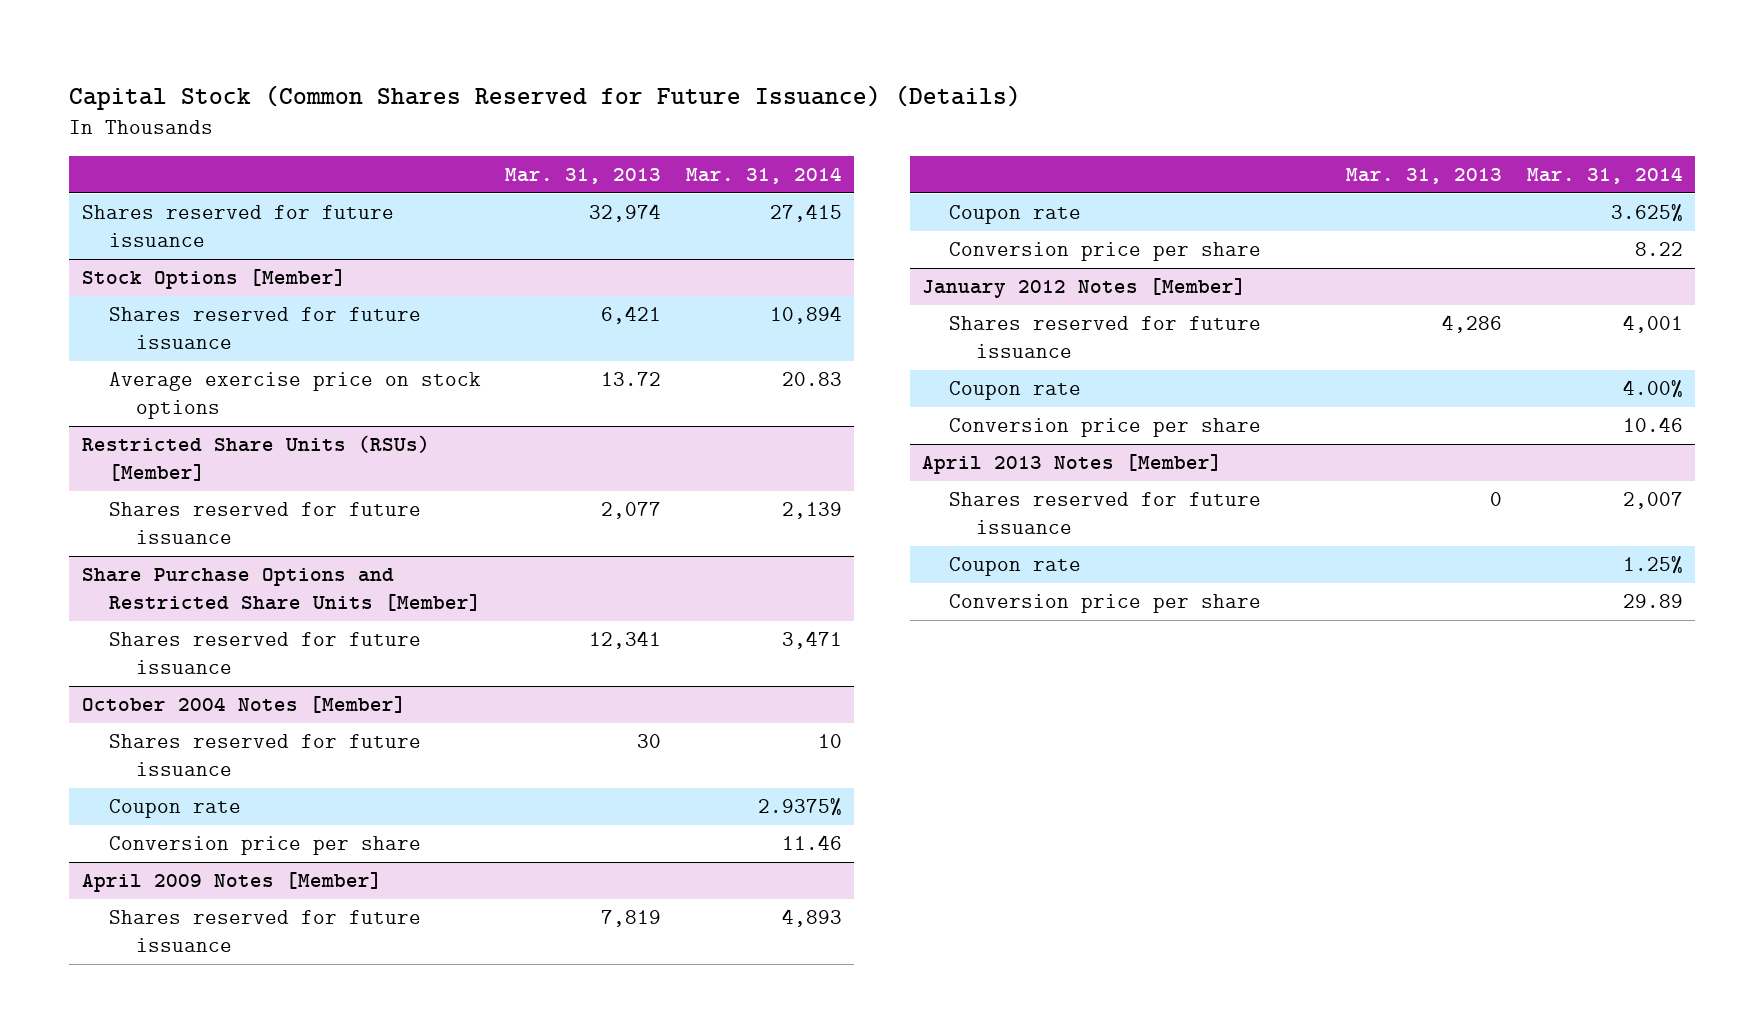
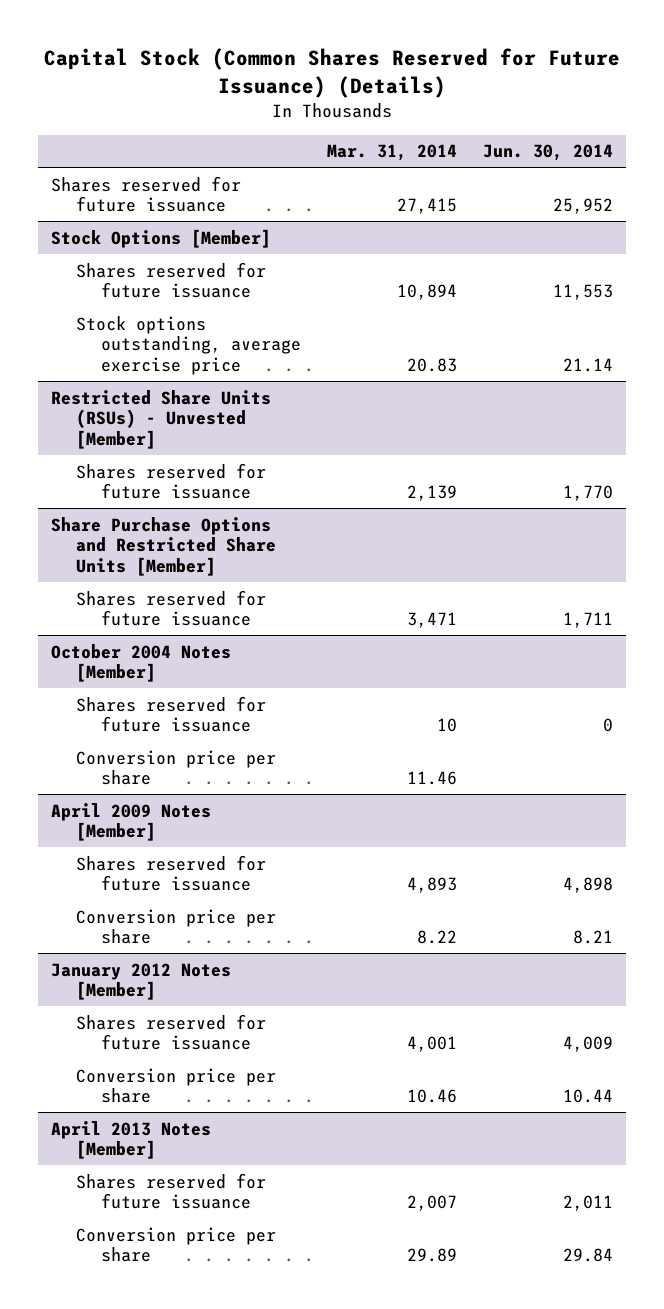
- | Mar. 31, 2013 | Mar. 31, 2014
+ | Mar. 31, 2014 | Jun. 30, 2014
@ Stock Options [Member]
- Average exercise price on stock options | 13.72 | 20.83
- Restricted Share Units (RSUs) [Member]
@ Stock Options [Member]
+ Stock options outstanding, average exercise price | 20.83 | 21.14
+ Restricted Share Units (RSUs) - Unvested [Member]
@ October 2004 Notes [Member]
- Coupon rate | | 2.9375%
@ April 2009 Notes [Member]
- Coupon rate | | 3.625%
@ January 2012 Notes [Member]
- Coupon rate | | 4.00%
@ April 2013 Notes [Member]
- Coupon rate | | 1.25%

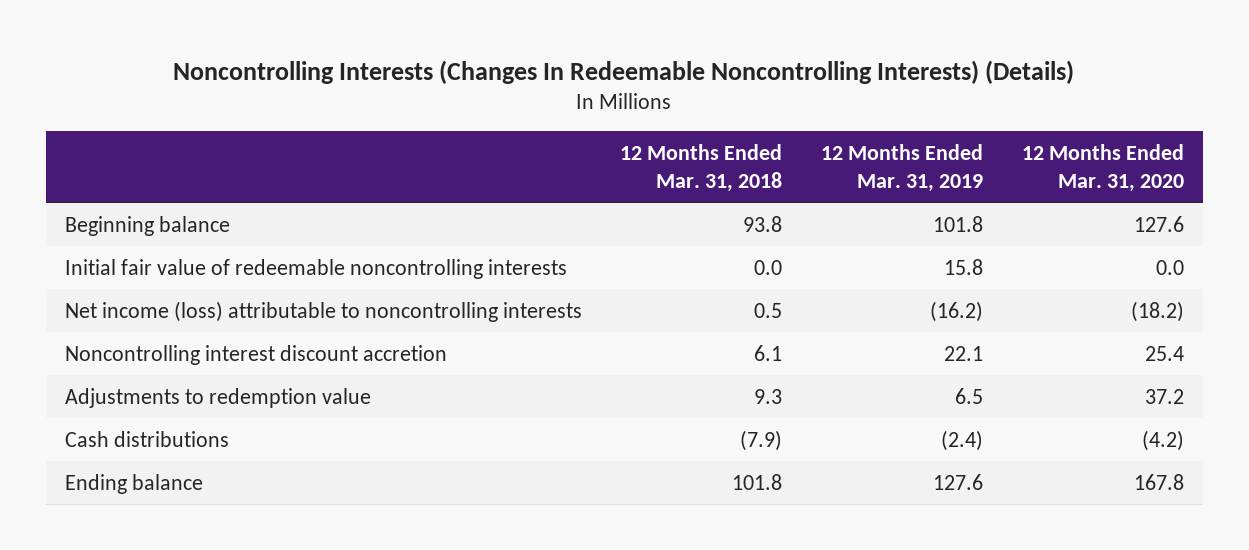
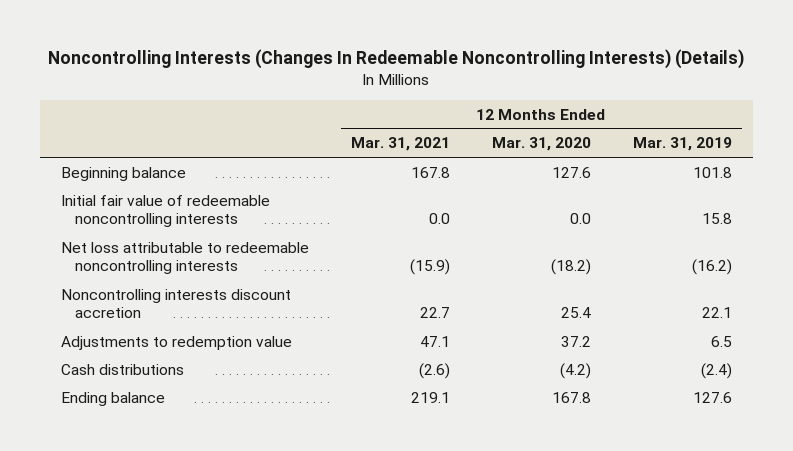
- | 12 Months Ended Mar. 31, 2018 | 12 Months Ended Mar. 31, 2019 | 12 Months Ended Mar. 31, 2020
+ | 12 Months Ended Mar. 31, 2021 | 12 Months Ended Mar. 31, 2020 | 12 Months Ended Mar. 31, 2019
- Net income (loss) attributable to noncontrolling interests | 0.5 | (16.2) | (18.2)
- Noncontrolling interest discount accretion | 6.1 | 22.1 | 25.4
+ Net loss attributable to redeemable noncontrolling interests | (15.9) | (18.2) | (16.2)
+ Noncontrolling interests discount accretion | 22.7 | 25.4 | 22.1

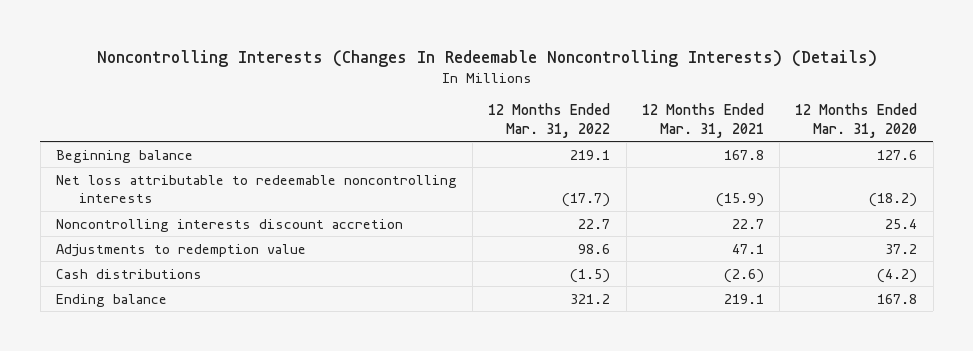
- | 12 Months Ended Mar. 31, 2021 | 12 Months Ended Mar. 31, 2020 | 12 Months Ended Mar. 31, 2019
+ | 12 Months Ended Mar. 31, 2022 | 12 Months Ended Mar. 31, 2021 | 12 Months Ended Mar. 31, 2020
- Initial fair value of redeemable noncontrolling interests | 0.0 | 0.0 | 15.8

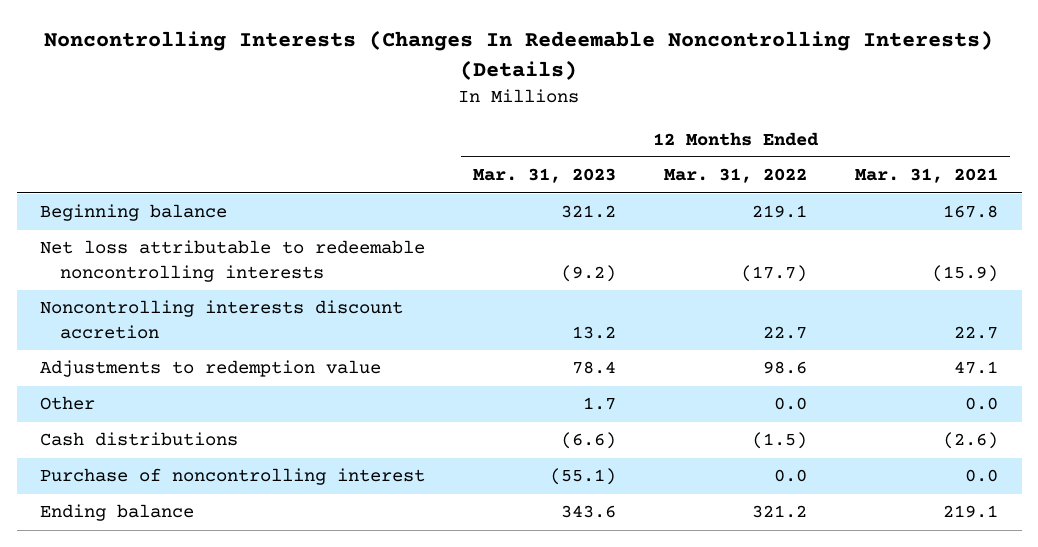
- | 12 Months Ended Mar. 31, 2022 | 12 Months Ended Mar. 31, 2021 | 12 Months Ended Mar. 31, 2020
+ | 12 Months Ended Mar. 31, 2023 | 12 Months Ended Mar. 31, 2022 | 12 Months Ended Mar. 31, 2021
+ Other | 1.7 | 0.0 | 0.0
+ Purchase of noncontrolling interest | (55.1) | 0.0 | 0.0

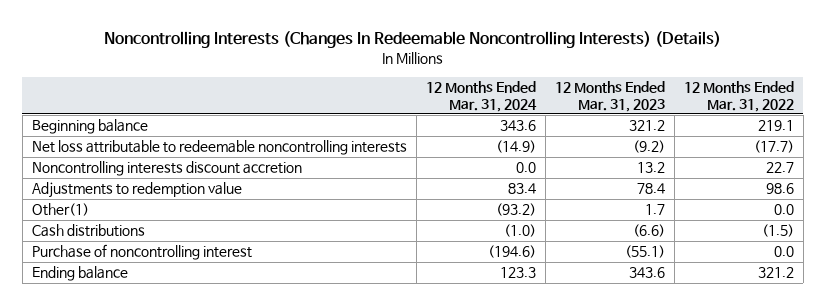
- | 12 Months Ended Mar. 31, 2023 | 12 Months Ended Mar. 31, 2022 | 12 Months Ended Mar. 31, 2021
+ | 12 Months Ended Mar. 31, 2024 | 12 Months Ended Mar. 31, 2023 | 12 Months Ended Mar. 31, 2022
- Other | 1.7 | 0.0 | 0.0
+ Other(1) | (93.2) | 1.7 | 0.0

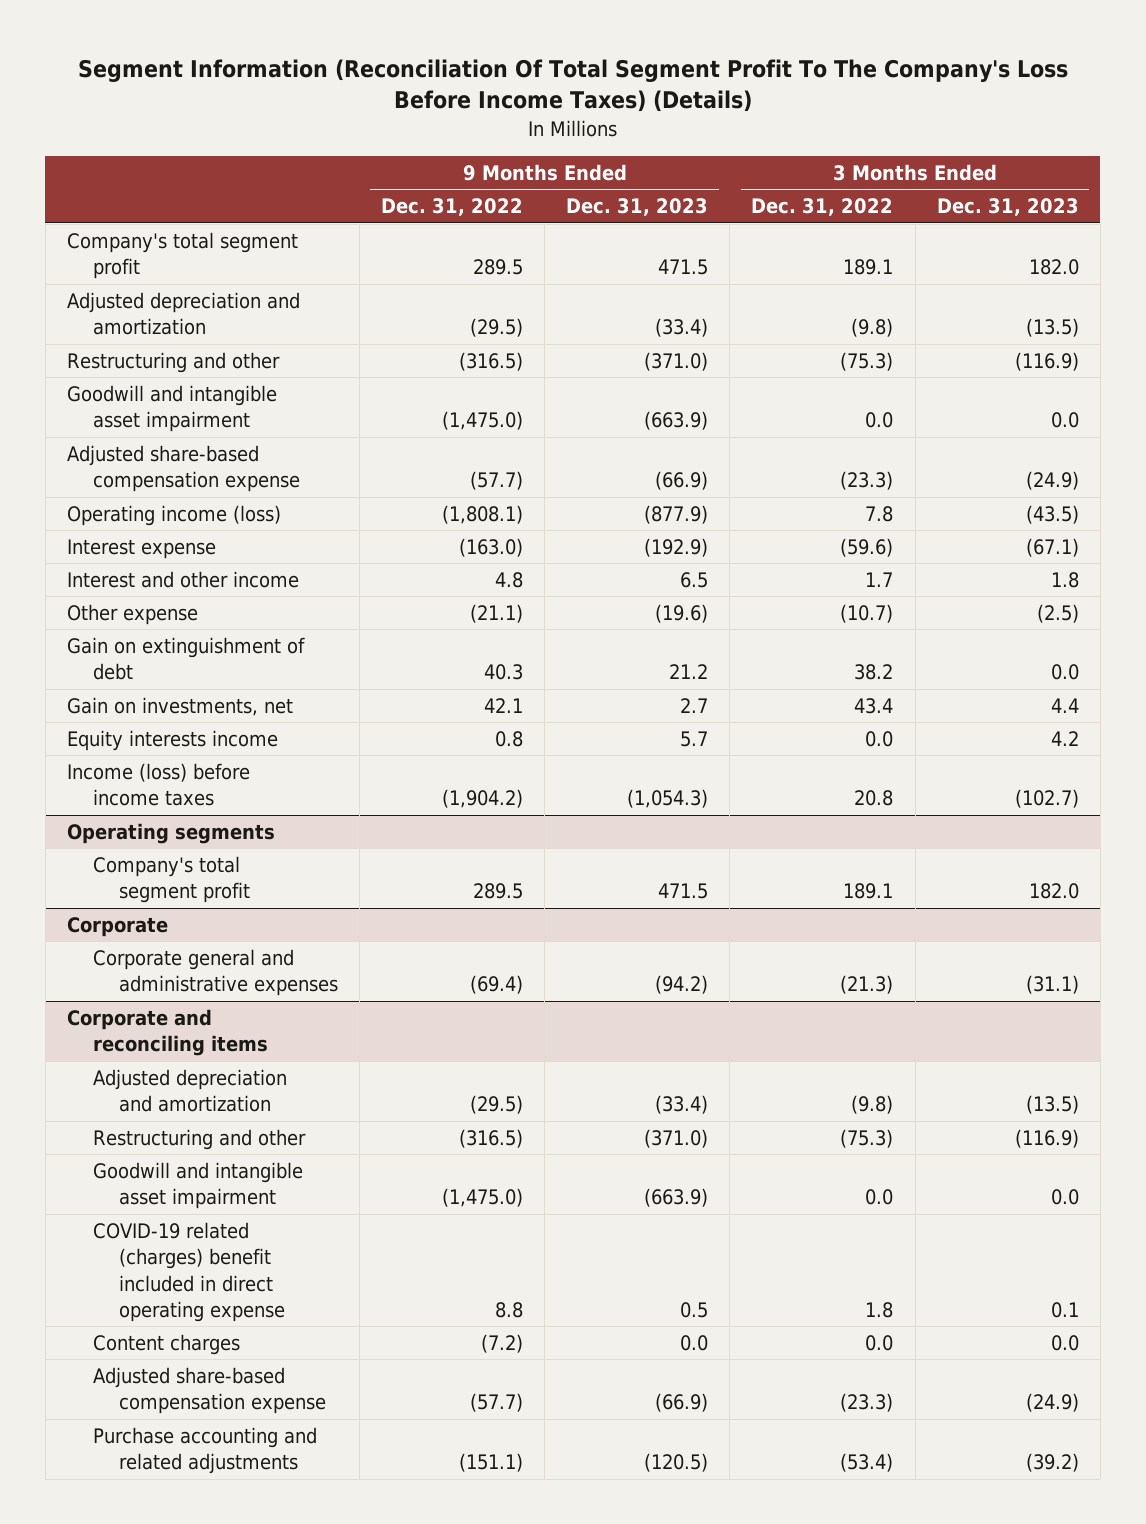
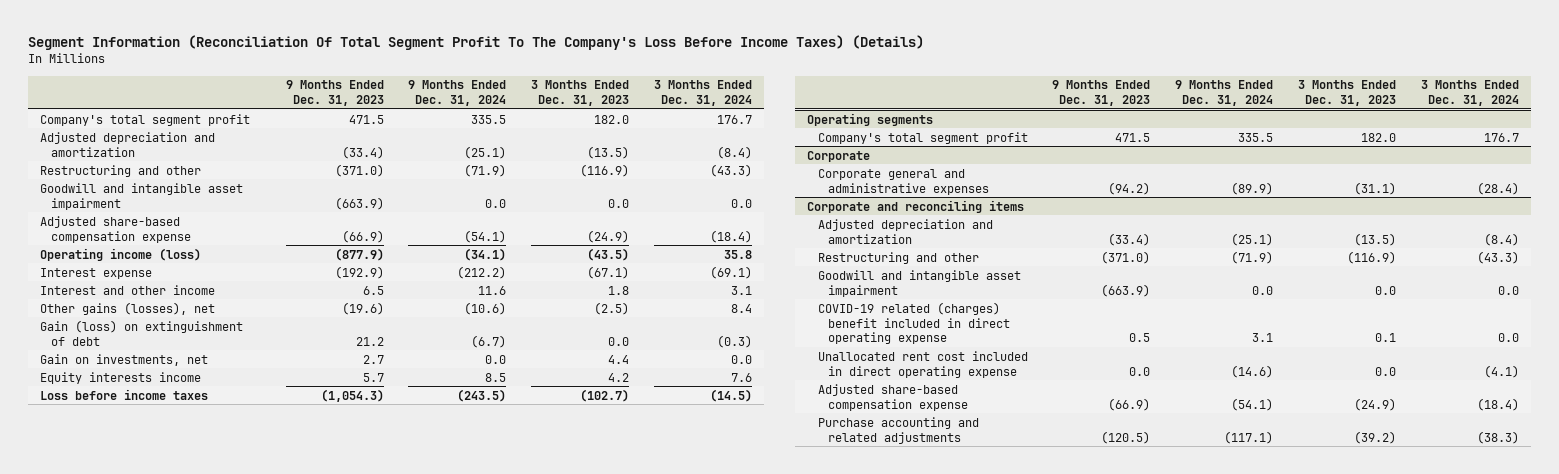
- | 9 Months Ended Dec. 31, 2022 | 9 Months Ended Dec. 31, 2023 | 3 Months Ended Dec. 31, 2022 | 3 Months Ended Dec. 31, 2023
+ | 9 Months Ended Dec. 31, 2023 | 9 Months Ended Dec. 31, 2024 | 3 Months Ended Dec. 31, 2023 | 3 Months Ended Dec. 31, 2024
- Other expense | (21.1) | (19.6) | (10.7) | (2.5)
- Gain on extinguishment of debt | 40.3 | 21.2 | 38.2 | 0.0
+ Other gains (losses), net | (19.6) | (10.6) | (2.5) | 8.4
+ Gain (loss) on extinguishment of debt | 21.2 | (6.7) | 0.0 | (0.3)
- Income (loss) before income taxes | (1,904.2) | (1,054.3) | 20.8 | (102.7)
+ Loss before income taxes | (1,054.3) | (243.5) | (102.7) | (14.5)
@ Corporate and reconciling items
- Content charges | (7.2) | 0.0 | 0.0 | 0.0
+ Unallocated rent cost included in direct operating expense | 0.0 | (14.6) | 0.0 | (4.1)

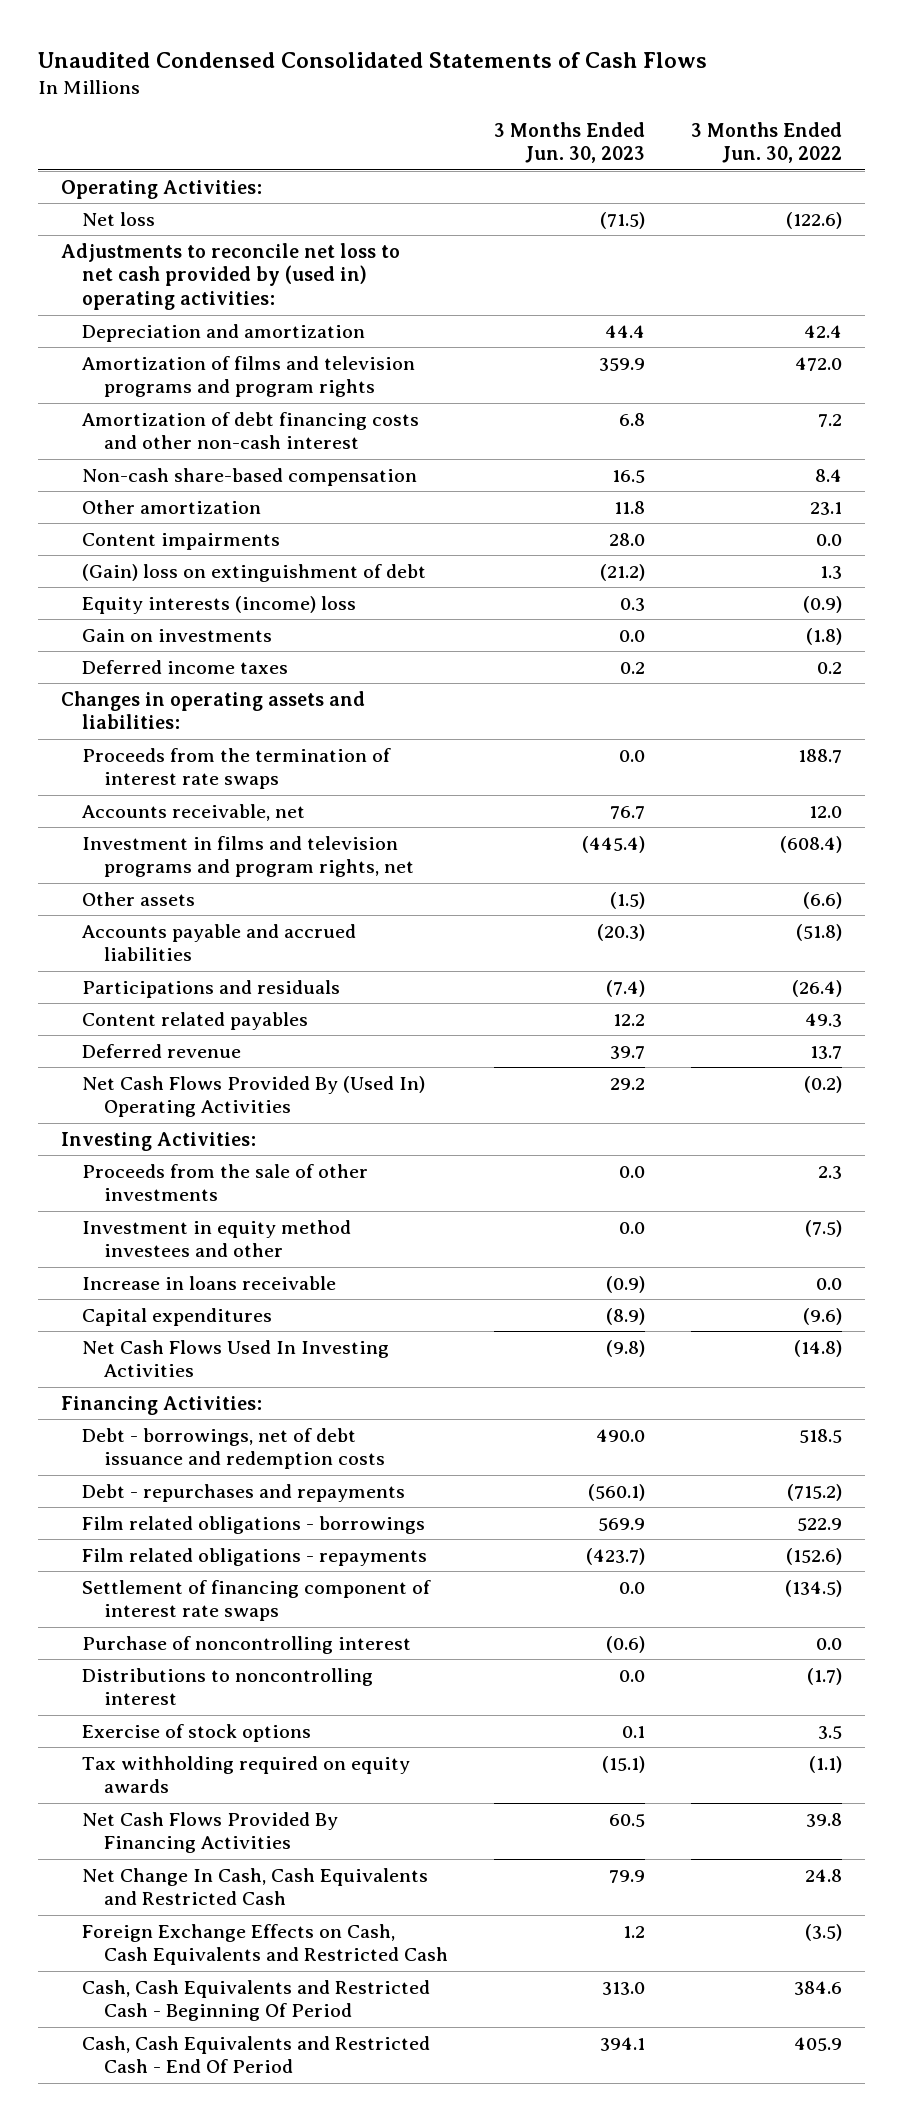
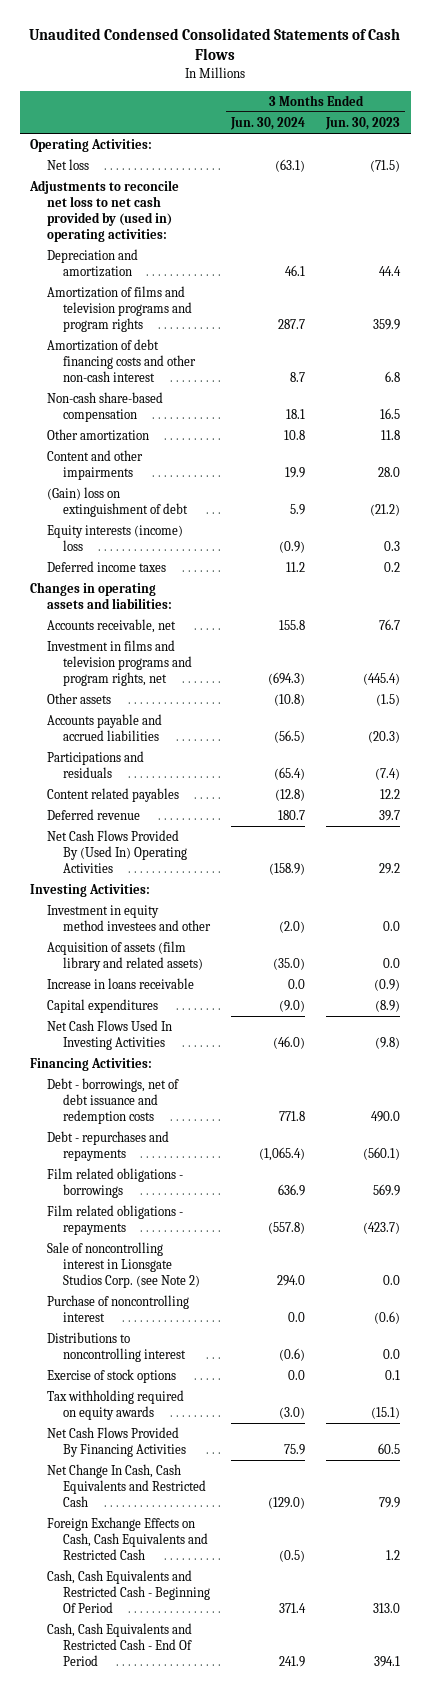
- | 3 Months Ended Jun. 30, 2023 | 3 Months Ended Jun. 30, 2022
+ | 3 Months Ended Jun. 30, 2024 | 3 Months Ended Jun. 30, 2023
- Content impairments | 28.0 | 0.0
+ Content and other impairments | 19.9 | 28.0
- Gain on investments | 0.0 | (1.8)
- Proceeds from the termination of interest rate swaps | 0.0 | 188.7
- Proceeds from the sale of other investments | 0.0 | 2.3
+ Acquisition of assets (film library and related assets) | (35.0) | 0.0
- Settlement of financing component of interest rate swaps | 0.0 | (134.5)
+ Sale of noncontrolling interest in Lionsgate Studios Corp. (see Note 2) | 294.0 | 0.0

